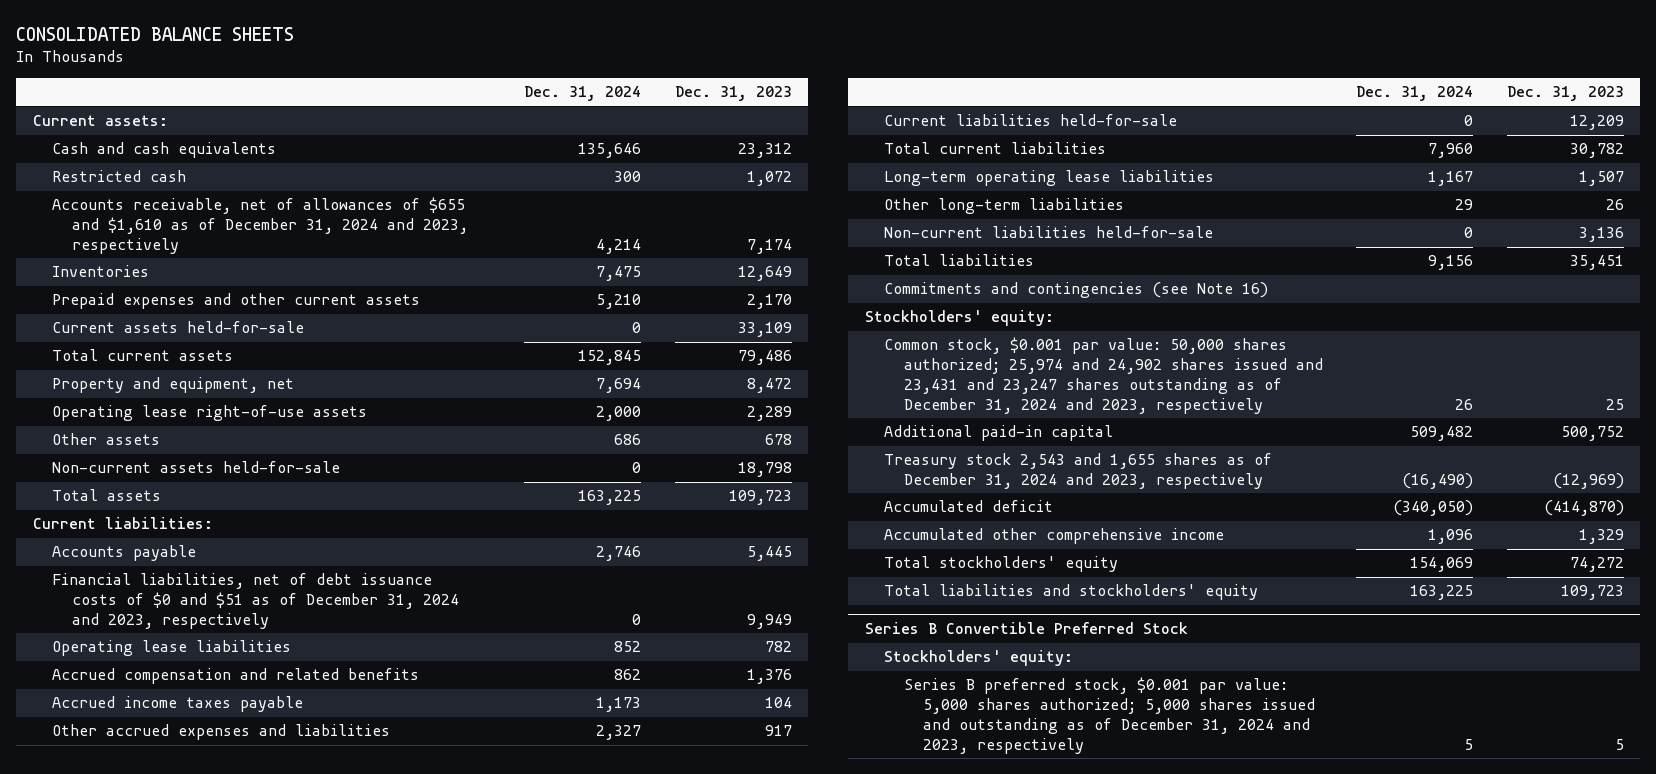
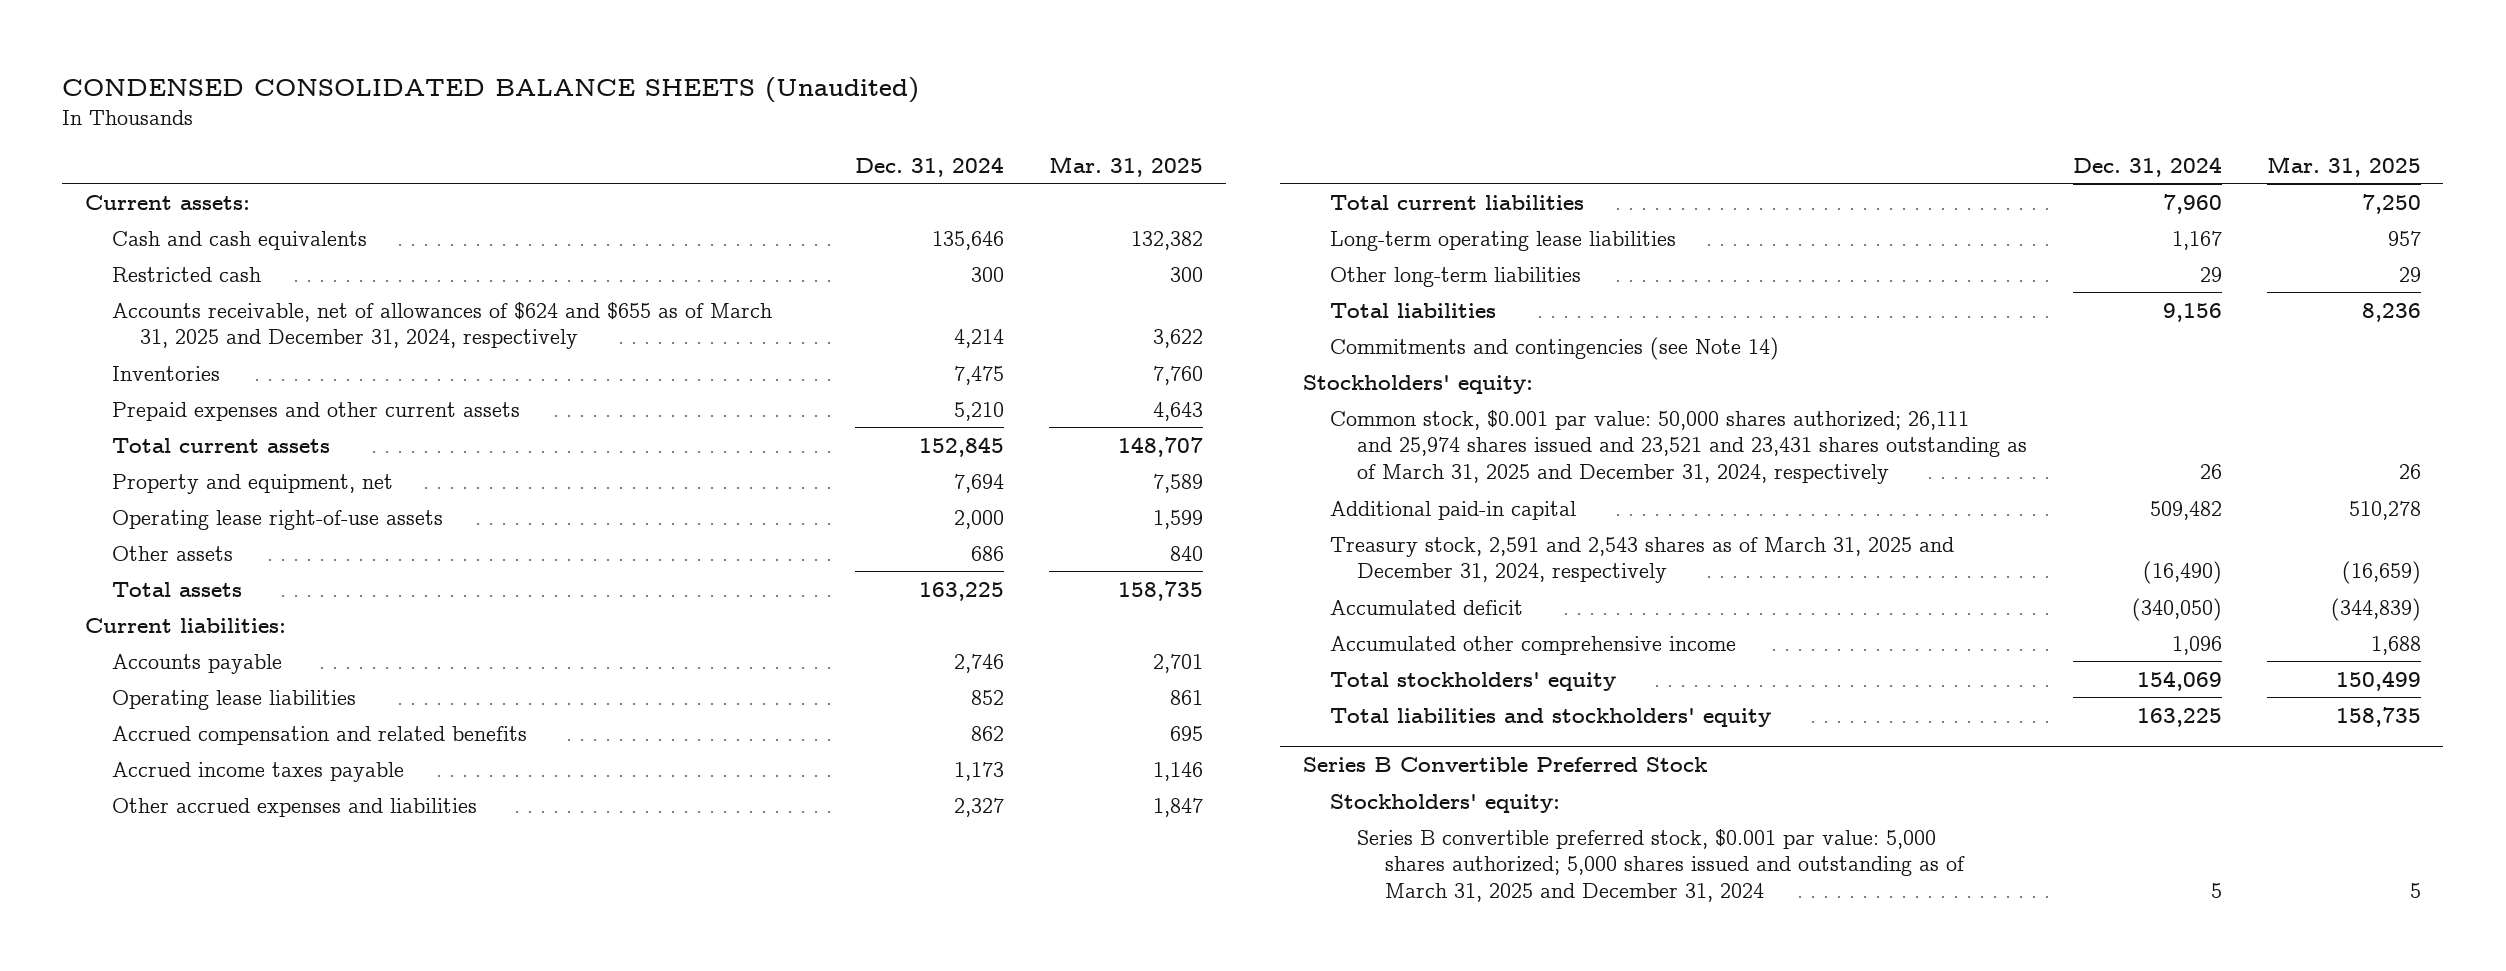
- CONSOLIDATED BALANCE SHEETS
+ CONDENSED CONSOLIDATED BALANCE SHEETS (Unaudited)
- | Dec. 31, 2024 | Dec. 31, 2023
+ | Dec. 31, 2024 | Mar. 31, 2025
- Accounts receivable, net of allowances of $655 and $1,610 as of December 31, 2024 and 2023, respectively | 4,214 | 7,174
+ Accounts receivable, net of allowances of $624 and $655 as of March 31, 2025 and December 31, 2024, respectively | 4,214 | 3,622
- Current assets held-for-sale | 0 | 33,109
- Non-current assets held-for-sale | 0 | 18,798
- Financial liabilities, net of debt issuance costs of $0 and $51 as of December 31, 2024 and 2023, respectively | 0 | 9,949
- Current liabilities held-for-sale | 0 | 12,209
- Non-current liabilities held-for-sale | 0 | 3,136
- Commitments and contingencies (see Note 16)
+ Commitments and contingencies (see Note 14)
- Common stock, $0.001 par value: 50,000 shares authorized; 25,974 and 24,902 shares issued and 23,431 and 23,247 shares outstanding as of December 31, 2024 and 2023, respectively | 26 | 25
+ Common stock, $0.001 par value: 50,000 shares authorized; 26,111 and 25,974 shares issued and 23,521 and 23,431 shares outstanding as of March 31, 2025 and December 31, 2024, respectively | 26 | 26
- Treasury stock 2,543 and 1,655 shares as of December 31, 2024 and 2023, respectively | (16,490) | (12,969)
+ Treasury stock, 2,591 and 2,543 shares as of March 31, 2025 and December 31, 2024, respectively | (16,490) | (16,659)
@ Series B Convertible Preferred Stock
- Series B preferred stock, $0.001 par value: 5,000 shares authorized; 5,000 shares issued and outstanding as of December 31, 2024 and 2023, respectively | 5 | 5
+ Series B convertible preferred stock, $0.001 par value: 5,000 shares authorized; 5,000 shares issued and outstanding as of March 31, 2025 and December 31, 2024 | 5 | 5

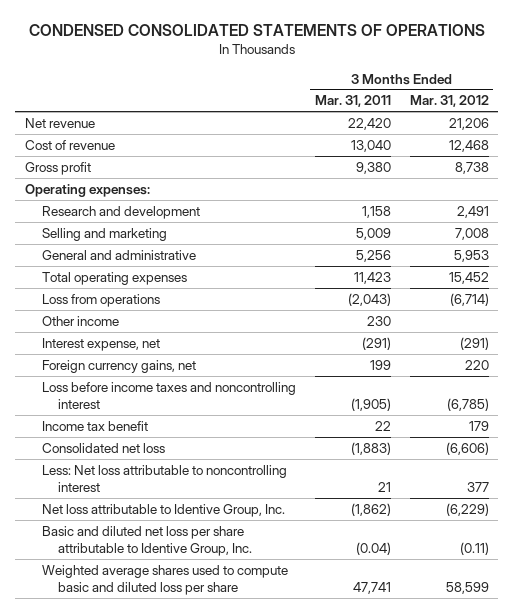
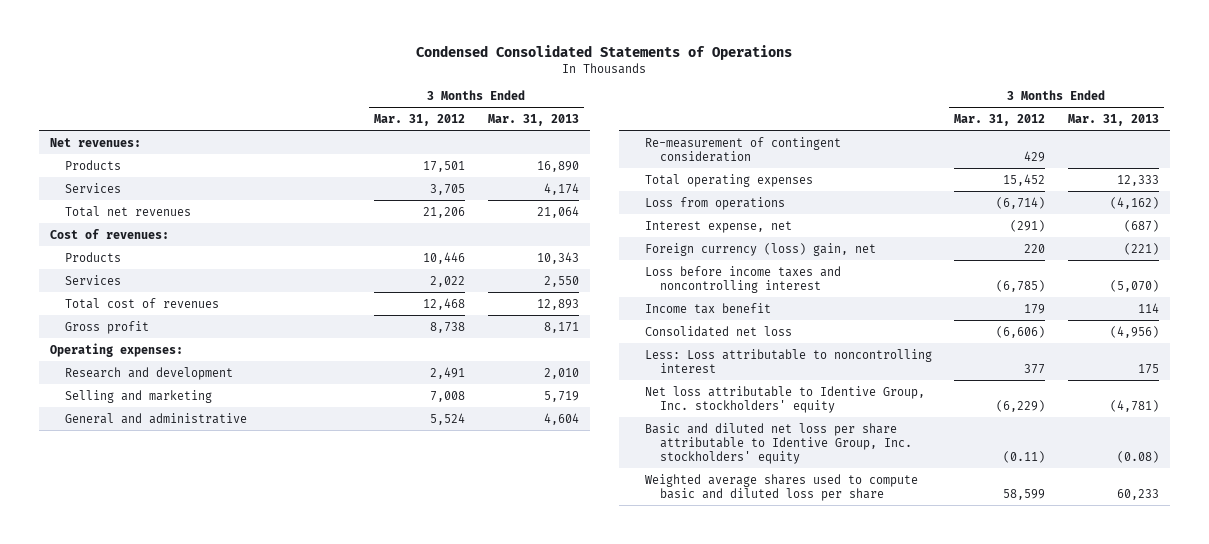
- CONDENSED CONSOLIDATED STATEMENTS OF OPERATIONS
+ Condensed Consolidated Statements of Operations
- | 3 Months Ended Mar. 31, 2011 | 3 Months Ended Mar. 31, 2012
+ | 3 Months Ended Mar. 31, 2012 | 3 Months Ended Mar. 31, 2013
- Net revenue | 22,420 | 21,206
- Cost of revenue | 13,040 | 12,468
+ Net revenues:
+ Products | 17,501 | 16,890
+ Services | 3,705 | 4,174
+ Total net revenues | 21,206 | 21,064
+ Cost of revenues:
+ Products | 10,446 | 10,343
+ Services | 2,022 | 2,550
+ Total cost of revenues | 12,468 | 12,893
- General and administrative | 5,256 | 5,953
+ General and administrative | 5,524 | 4,604
+ Re-measurement of contingent consideration | 429 |
- Other income | 230 |
- Foreign currency gains, net | 199 | 220
+ Foreign currency (loss) gain, net | 220 | (221)
- Less: Net loss attributable to noncontrolling interest | 21 | 377
- Net loss attributable to Identive Group, Inc. | (1,862) | (6,229)
- Basic and diluted net loss per share attributable to Identive Group, Inc. | (0.04) | (0.11)
+ Less: Loss attributable to noncontrolling interest | 377 | 175
+ Net loss attributable to Identive Group, Inc. stockholders' equity | (6,229) | (4,781)
+ Basic and diluted net loss per share attributable to Identive Group, Inc. stockholders' equity | (0.11) | (0.08)

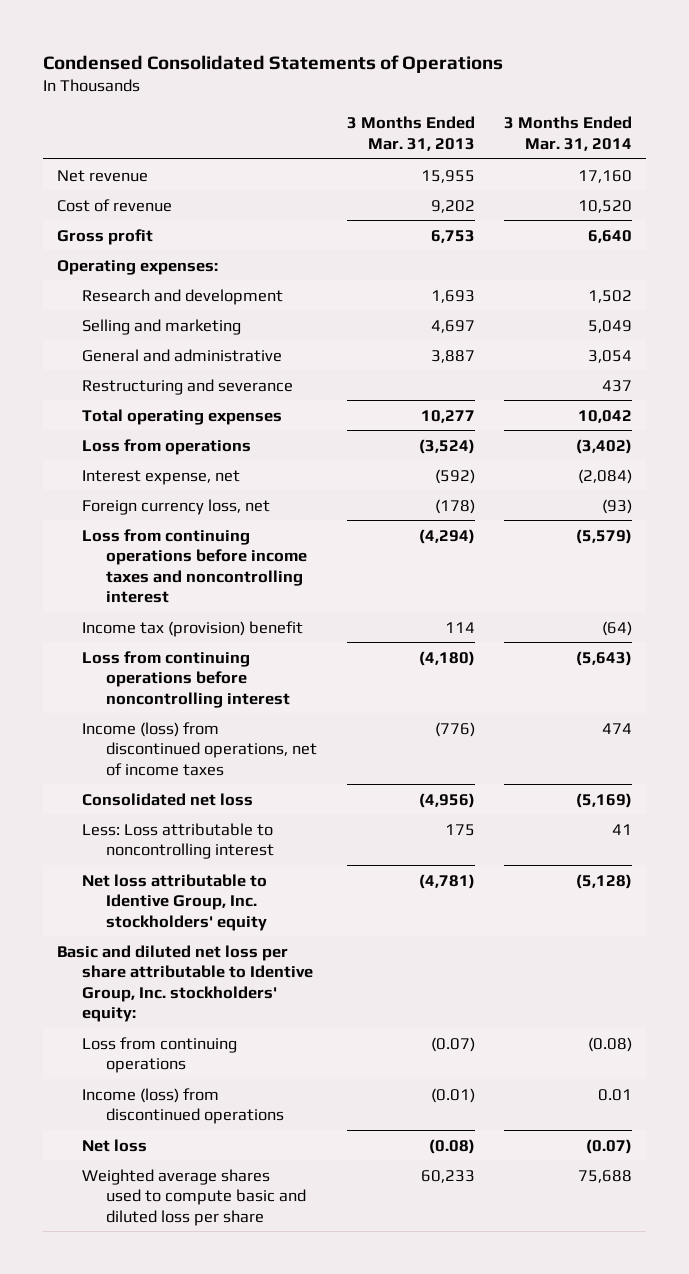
- | 3 Months Ended Mar. 31, 2012 | 3 Months Ended Mar. 31, 2013
+ | 3 Months Ended Mar. 31, 2013 | 3 Months Ended Mar. 31, 2014
- Net revenues:
- Products | 17,501 | 16,890
- Services | 3,705 | 4,174
- Total net revenues | 21,206 | 21,064
- Cost of revenues:
- Products | 10,446 | 10,343
- Services | 2,022 | 2,550
- Total cost of revenues | 12,468 | 12,893
- Gross profit | 8,738 | 8,171
+ Net revenue | 15,955 | 17,160
+ Cost of revenue | 9,202 | 10,520
+ Gross profit | 6,753 | 6,640
- Research and development | 2,491 | 2,010
- Selling and marketing | 7,008 | 5,719
- General and administrative | 5,524 | 4,604
- Re-measurement of contingent consideration | 429 |
- Total operating expenses | 15,452 | 12,333
- Loss from operations | (6,714) | (4,162)
- Interest expense, net | (291) | (687)
- Foreign currency (loss) gain, net | 220 | (221)
- Loss before income taxes and noncontrolling interest | (6,785) | (5,070)
- Income tax benefit | 179 | 114
+ Research and development | 1,693 | 1,502
+ Selling and marketing | 4,697 | 5,049
+ General and administrative | 3,887 | 3,054
+ Restructuring and severance | | 437
+ Total operating expenses | 10,277 | 10,042
+ Loss from operations | (3,524) | (3,402)
+ Interest expense, net | (592) | (2,084)
+ Foreign currency loss, net | (178) | (93)
+ Loss from continuing operations before income taxes and noncontrolling interest | (4,294) | (5,579)
+ Income tax (provision) benefit | 114 | (64)
+ Loss from continuing operations before noncontrolling interest | (4,180) | (5,643)
+ Income (loss) from discontinued operations, net of income taxes | (776) | 474
- Basic and diluted net loss per share attributable to Identive Group, Inc. stockholders' equity | (0.11) | (0.08)
+ Basic and diluted net loss per share attributable to Identive Group, Inc. stockholders' equity:
+ Loss from continuing operations | (0.07) | (0.08)
+ Income (loss) from discontinued operations | (0.01) | 0.01
+ Net loss | (0.08) | (0.07)

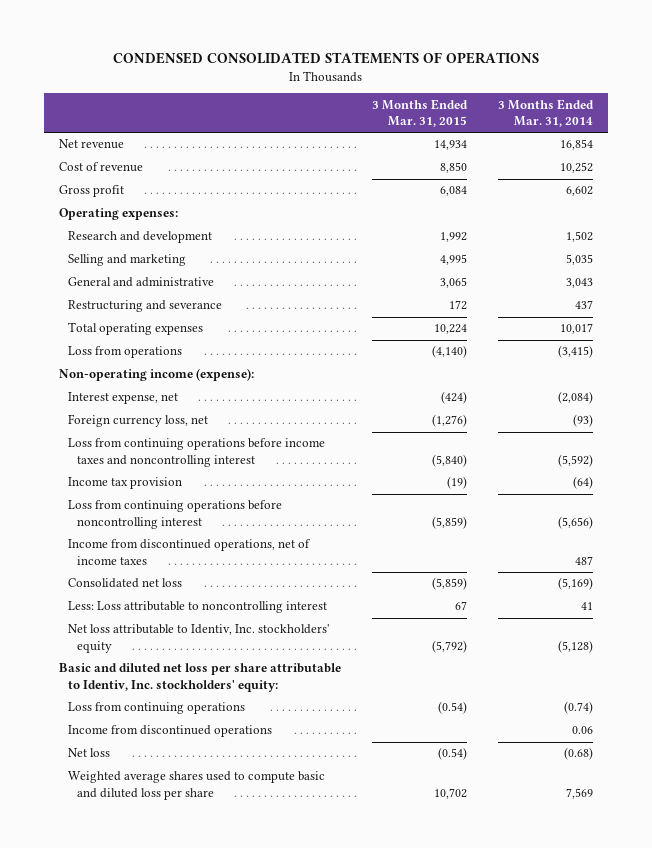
- Condensed Consolidated Statements of Operations
+ CONDENSED CONSOLIDATED STATEMENTS OF OPERATIONS
- | 3 Months Ended Mar. 31, 2013 | 3 Months Ended Mar. 31, 2014
+ | 3 Months Ended Mar. 31, 2015 | 3 Months Ended Mar. 31, 2014
- Net revenue | 15,955 | 17,160
- Cost of revenue | 9,202 | 10,520
- Gross profit | 6,753 | 6,640
+ Net revenue | 14,934 | 16,854
+ Cost of revenue | 8,850 | 10,252
+ Gross profit | 6,084 | 6,602
- Selling and marketing | 4,697 | 5,049
- General and administrative | 3,887 | 3,054
+ Selling and marketing | 4,995 | 5,035
+ General and administrative | 3,065 | 3,043
- Total operating expenses | 10,277 | 10,042
- Loss from operations | (3,524) | (3,402)
+ Total operating expenses | 10,224 | 10,017
+ Loss from operations | (4,140) | (3,415)
+ Non-operating income (expense):
- Loss from continuing operations before income taxes and noncontrolling interest | (4,294) | (5,579)
- Income tax (provision) benefit | 114 | (64)
- Loss from continuing operations before noncontrolling interest | (4,180) | (5,643)
- Income (loss) from discontinued operations, net of income taxes | (776) | 474
+ Loss from continuing operations before income taxes and noncontrolling interest | (5,840) | (5,592)
+ Income tax provision | (19) | (64)
+ Loss from continuing operations before noncontrolling interest | (5,859) | (5,656)
+ Income from discontinued operations, net of income taxes | | 487
- Net loss attributable to Identive Group, Inc. stockholders' equity | (4,781) | (5,128)
- Basic and diluted net loss per share attributable to Identive Group, Inc. stockholders' equity:
- Loss from continuing operations | (0.07) | (0.08)
- Income (loss) from discontinued operations | (0.01) | 0.01
- Net loss | (0.08) | (0.07)
- Weighted average shares used to compute basic and diluted loss per share | 60,233 | 75,688
+ Net loss attributable to Identiv, Inc. stockholders' equity | (5,792) | (5,128)
+ Basic and diluted net loss per share attributable to Identiv, Inc. stockholders' equity:
+ Loss from continuing operations | (0.54) | (0.74)
+ Income from discontinued operations | | 0.06
+ Net loss | (0.54) | (0.68)
+ Weighted average shares used to compute basic and diluted loss per share | 10,702 | 7,569

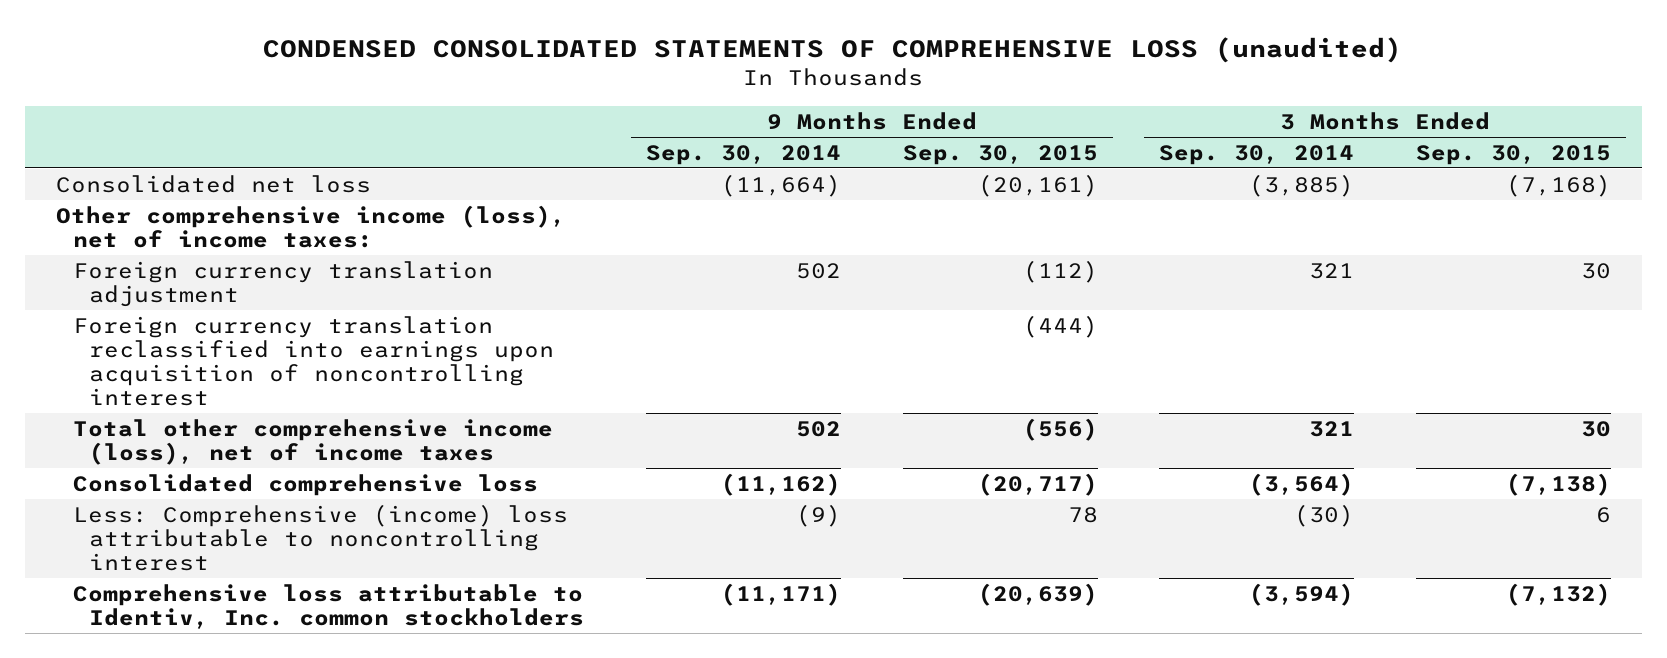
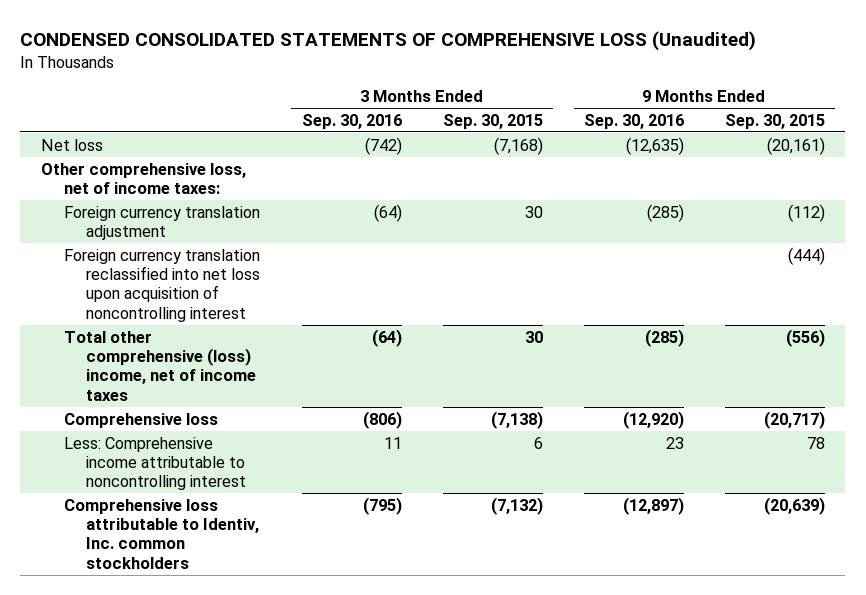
- CONDENSED CONSOLIDATED STATEMENTS OF COMPREHENSIVE LOSS (unaudited)
+ CONDENSED CONSOLIDATED STATEMENTS OF COMPREHENSIVE LOSS (Unaudited)
- | 9 Months Ended Sep. 30, 2014 | 9 Months Ended Sep. 30, 2015 | 3 Months Ended Sep. 30, 2014 | 3 Months Ended Sep. 30, 2015
+ | 3 Months Ended Sep. 30, 2016 | 3 Months Ended Sep. 30, 2015 | 9 Months Ended Sep. 30, 2016 | 9 Months Ended Sep. 30, 2015
- Consolidated net loss | (11,664) | (20,161) | (3,885) | (7,168)
- Other comprehensive income (loss), net of income taxes:
+ Net loss | (742) | (7,168) | (12,635) | (20,161)
+ Other comprehensive loss, net of income taxes:
- Foreign currency translation reclassified into earnings upon acquisition of noncontrolling interest | | (444) | |
- Total other comprehensive income (loss), net of income taxes | 502 | (556) | 321 | 30
- Consolidated comprehensive loss | (11,162) | (20,717) | (3,564) | (7,138)
- Less: Comprehensive (income) loss attributable to noncontrolling interest | (9) | 78 | (30) | 6
+ Foreign currency translation reclassified into net loss upon acquisition of noncontrolling interest | | | | (444)
+ Total other comprehensive (loss) income, net of income taxes | (64) | 30 | (285) | (556)
+ Comprehensive loss | (806) | (7,138) | (12,920) | (20,717)
+ Less: Comprehensive income attributable to noncontrolling interest | 11 | 6 | 23 | 78

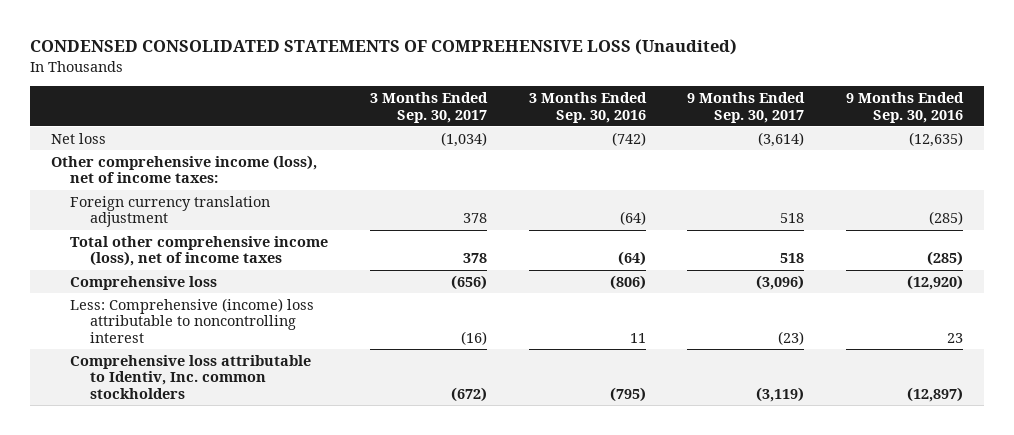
- | 3 Months Ended Sep. 30, 2016 | 3 Months Ended Sep. 30, 2015 | 9 Months Ended Sep. 30, 2016 | 9 Months Ended Sep. 30, 2015
+ | 3 Months Ended Sep. 30, 2017 | 3 Months Ended Sep. 30, 2016 | 9 Months Ended Sep. 30, 2017 | 9 Months Ended Sep. 30, 2016
- Other comprehensive loss, net of income taxes:
+ Other comprehensive income (loss), net of income taxes:
- Foreign currency translation reclassified into net loss upon acquisition of noncontrolling interest | | | | (444)
- Total other comprehensive (loss) income, net of income taxes | (64) | 30 | (285) | (556)
+ Total other comprehensive income (loss), net of income taxes | 378 | (64) | 518 | (285)
- Less: Comprehensive income attributable to noncontrolling interest | 11 | 6 | 23 | 78
+ Less: Comprehensive (income) loss attributable to noncontrolling interest | (16) | 11 | (23) | 23

